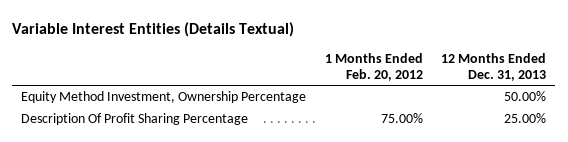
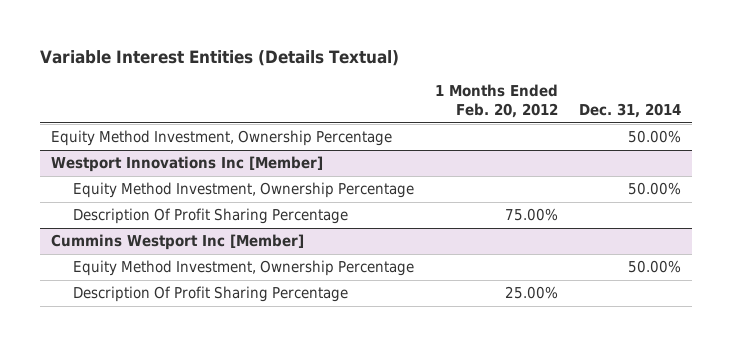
- | 1 Months Ended Feb. 20, 2012 | 12 Months Ended Dec. 31, 2013
+ | 1 Months Ended Feb. 20, 2012 | Dec. 31, 2014
- Description Of Profit Sharing Percentage | 75.00% | 25.00%
+ Westport Innovations Inc [Member]
+ Equity Method Investment, Ownership Percentage | | 50.00%
+ Description Of Profit Sharing Percentage | 75.00% |
+ Cummins Westport Inc [Member]
+ Equity Method Investment, Ownership Percentage | | 50.00%
+ Description Of Profit Sharing Percentage | 25.00% |

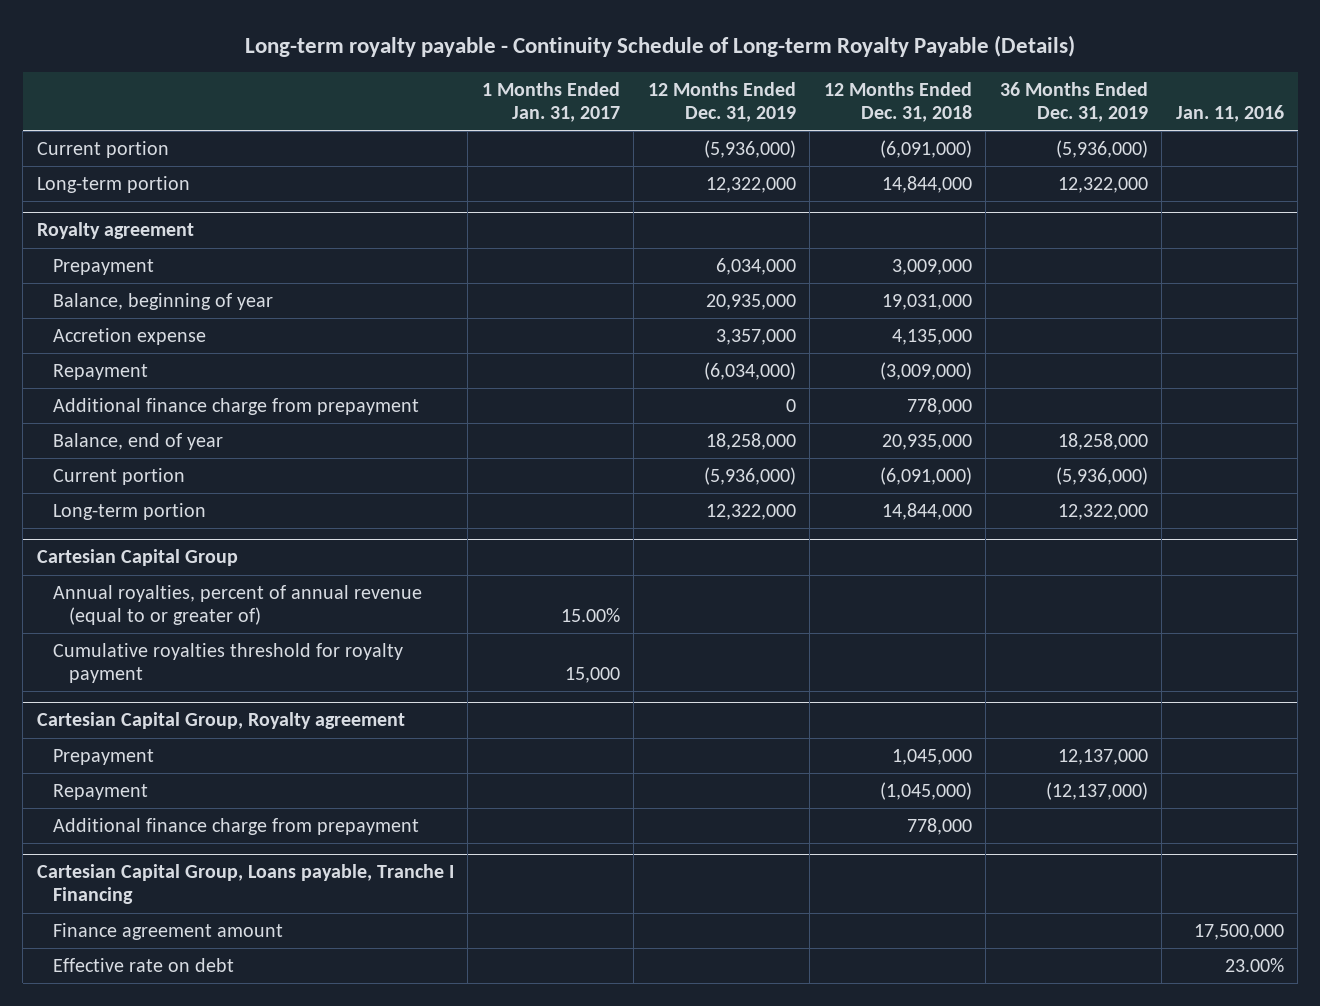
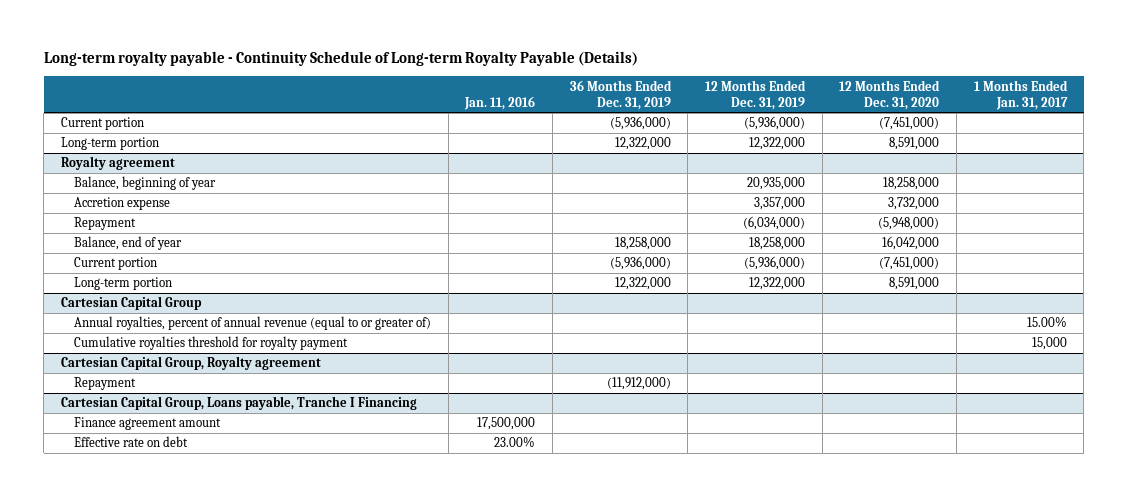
- | 1 Months Ended Jan. 31, 2017 | 12 Months Ended Dec. 31, 2019 | 12 Months Ended Dec. 31, 2018 | 36 Months Ended Dec. 31, 2019 | Jan. 11, 2016
+ | Jan. 11, 2016 | 36 Months Ended Dec. 31, 2019 | 12 Months Ended Dec. 31, 2019 | 12 Months Ended Dec. 31, 2020 | 1 Months Ended Jan. 31, 2017
@ Royalty agreement
- Prepayment | | 6,034,000 | 3,009,000 | |
- Additional finance charge from prepayment | | 0 | 778,000 | |
@ Cartesian Capital Group, Royalty agreement
- Prepayment | | | 1,045,000 | 12,137,000 |
- Repayment | | | (1,045,000) | (12,137,000) |
- Additional finance charge from prepayment | | | 778,000 | |
+ Repayment | | (11,912,000) | | |

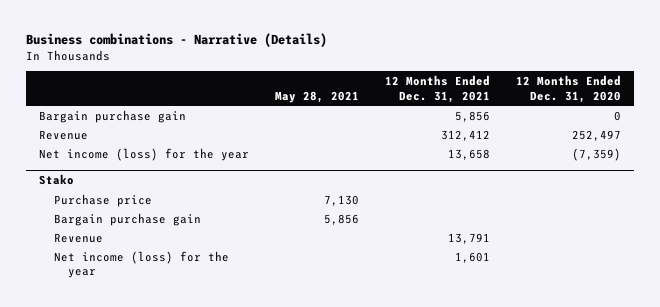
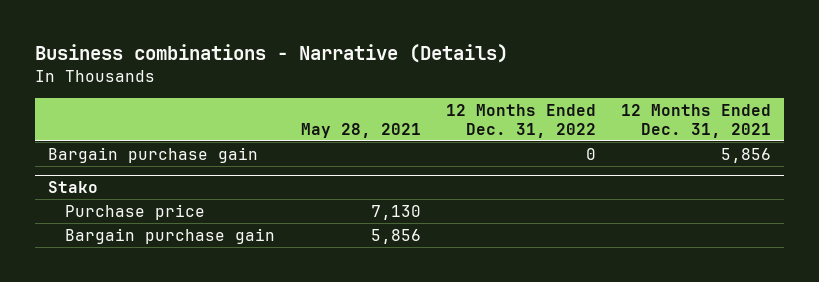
- | May 28, 2021 | 12 Months Ended Dec. 31, 2021 | 12 Months Ended Dec. 31, 2020
+ | May 28, 2021 | 12 Months Ended Dec. 31, 2022 | 12 Months Ended Dec. 31, 2021
- Revenue | | 312,412 | 252,497
- Net income (loss) for the year | | 13,658 | (7,359)
@ Stako
- Revenue | | 13,791 |
- Net income (loss) for the year | | 1,601 |

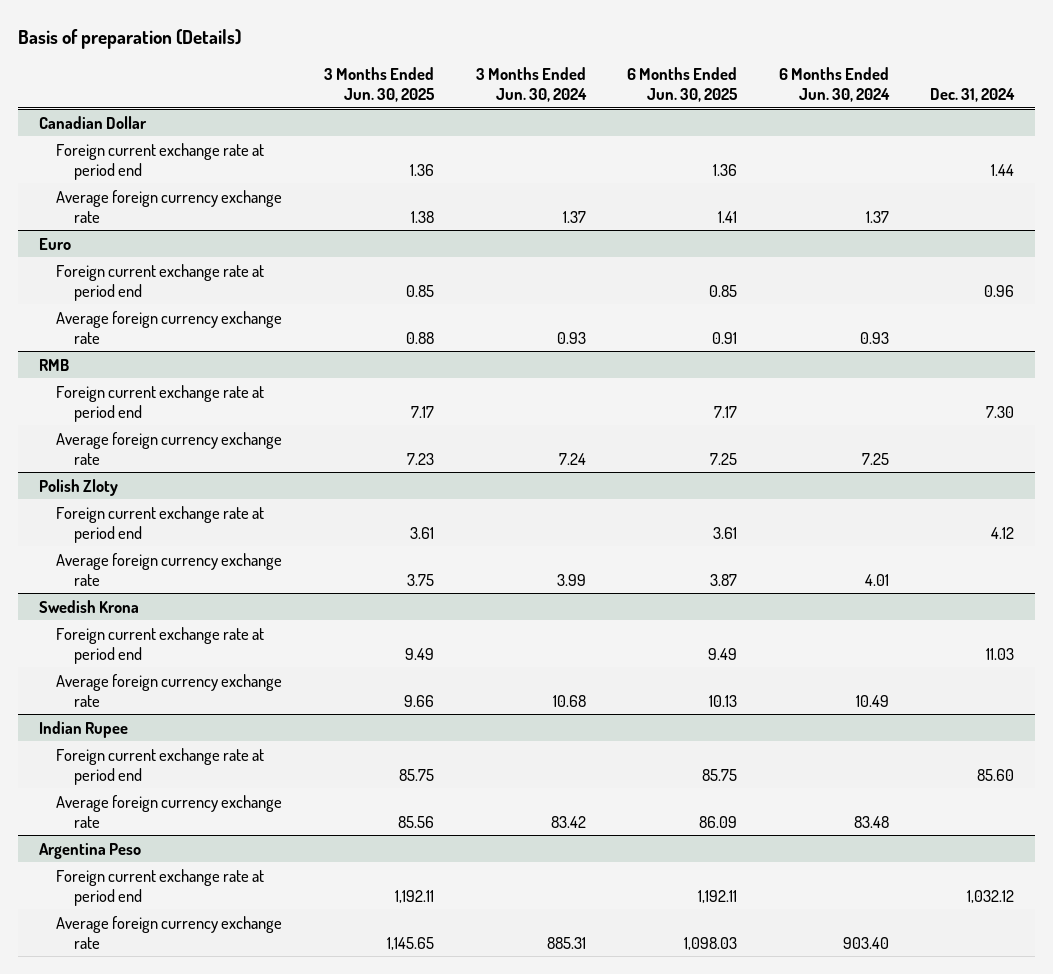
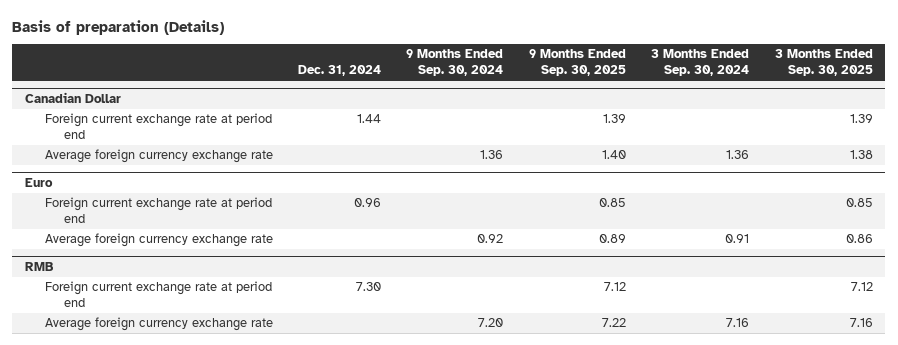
- | 3 Months Ended Jun. 30, 2025 | 3 Months Ended Jun. 30, 2024 | 6 Months Ended Jun. 30, 2025 | 6 Months Ended Jun. 30, 2024 | Dec. 31, 2024
+ | Dec. 31, 2024 | 9 Months Ended Sep. 30, 2024 | 9 Months Ended Sep. 30, 2025 | 3 Months Ended Sep. 30, 2024 | 3 Months Ended Sep. 30, 2025
- Polish Zloty
- Foreign current exchange rate at period end | 3.61 | | 3.61 | | 4.12
- Average foreign currency exchange rate | 3.75 | 3.99 | 3.87 | 4.01 |
- Swedish Krona
- Foreign current exchange rate at period end | 9.49 | | 9.49 | | 11.03
- Average foreign currency exchange rate | 9.66 | 10.68 | 10.13 | 10.49 |
- Indian Rupee
- Foreign current exchange rate at period end | 85.75 | | 85.75 | | 85.60
- Average foreign currency exchange rate | 85.56 | 83.42 | 86.09 | 83.48 |
- Argentina Peso
- Foreign current exchange rate at period end | 1,192.11 | | 1,192.11 | | 1,032.12
- Average foreign currency exchange rate | 1,145.65 | 885.31 | 1,098.03 | 903.40 |

